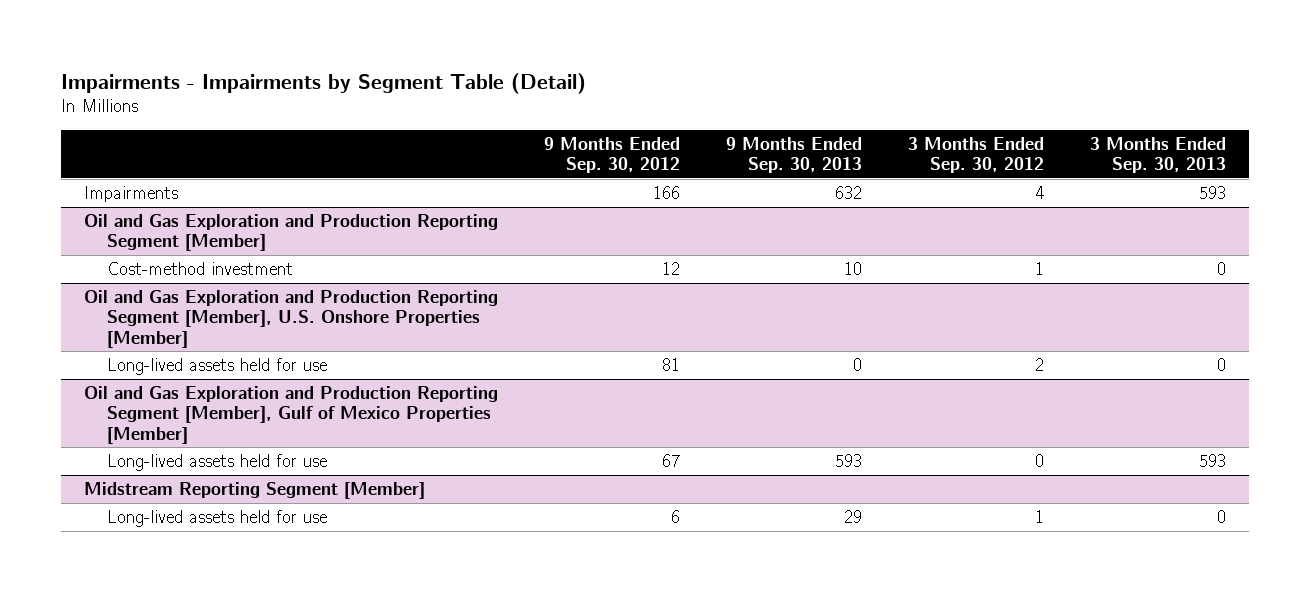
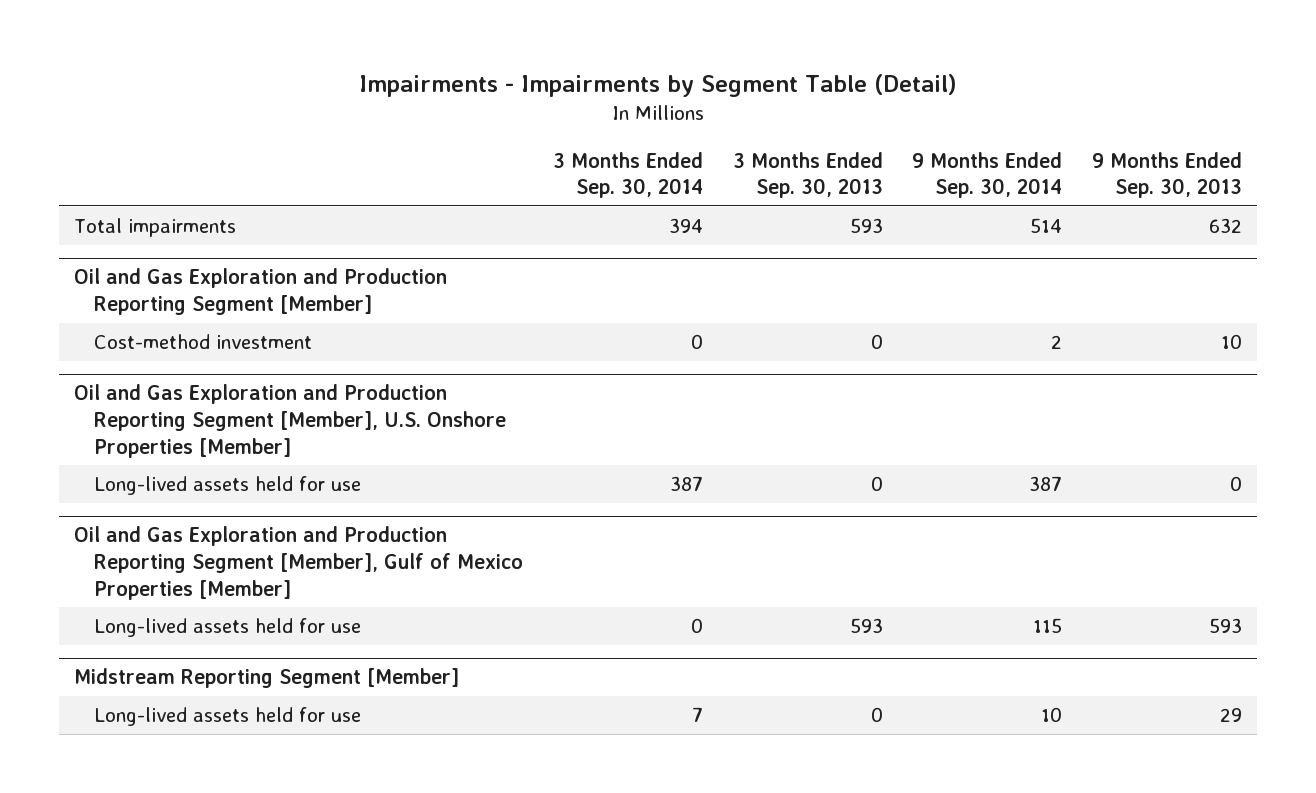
- | 9 Months Ended Sep. 30, 2012 | 9 Months Ended Sep. 30, 2013 | 3 Months Ended Sep. 30, 2012 | 3 Months Ended Sep. 30, 2013
+ | 3 Months Ended Sep. 30, 2014 | 3 Months Ended Sep. 30, 2013 | 9 Months Ended Sep. 30, 2014 | 9 Months Ended Sep. 30, 2013
- Impairments | 166 | 632 | 4 | 593
+ Total impairments | 394 | 593 | 514 | 632

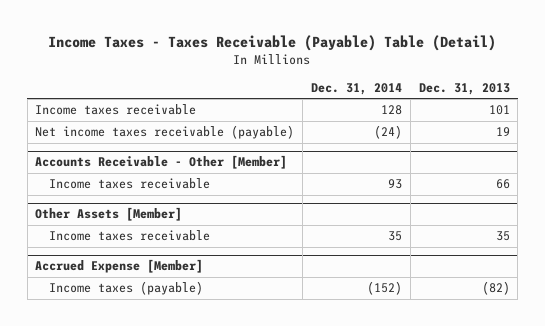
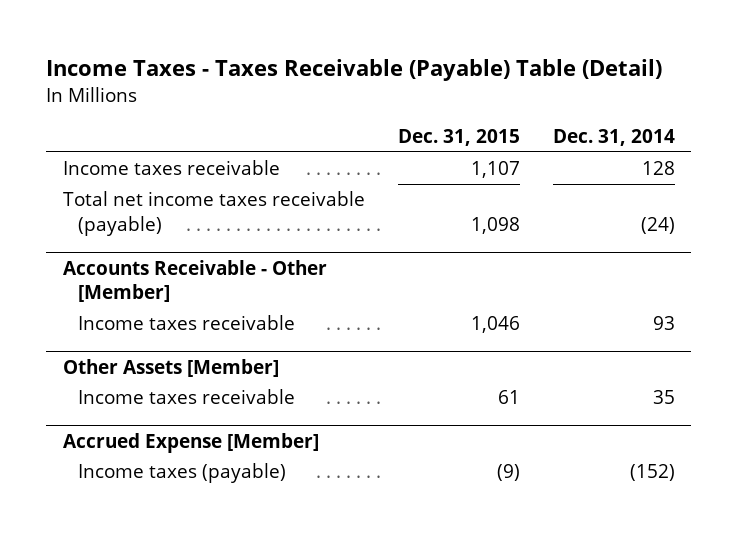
- | Dec. 31, 2014 | Dec. 31, 2013
+ | Dec. 31, 2015 | Dec. 31, 2014
- Net income taxes receivable (payable) | (24) | 19
+ Total net income taxes receivable (payable) | 1,098 | (24)

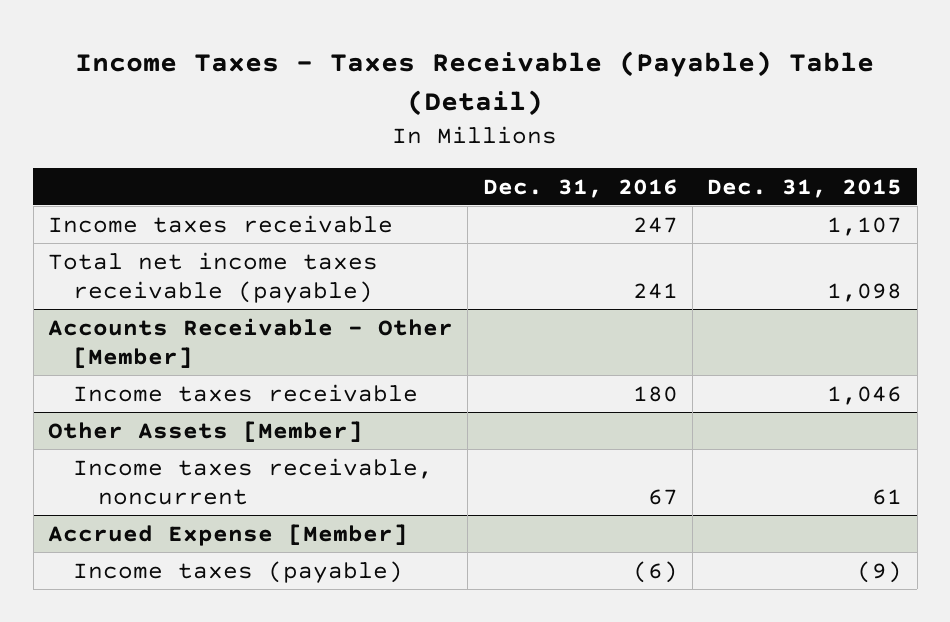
- | Dec. 31, 2015 | Dec. 31, 2014
+ | Dec. 31, 2016 | Dec. 31, 2015
@ Other Assets [Member]
- Income taxes receivable | 61 | 35
+ Income taxes receivable, noncurrent | 67 | 61

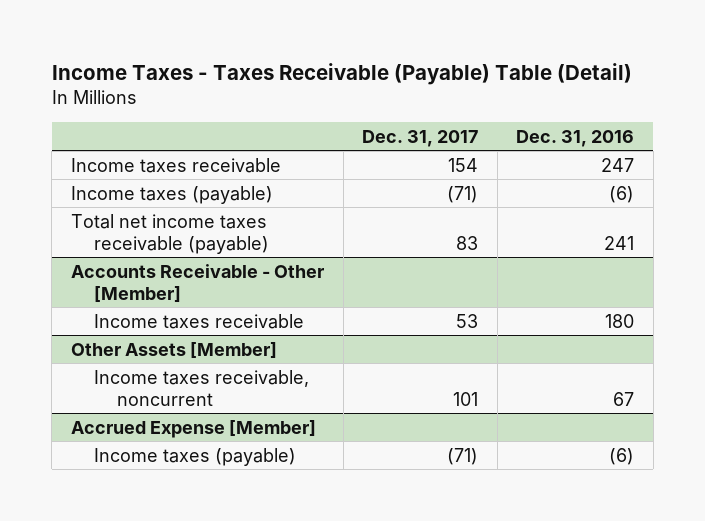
- | Dec. 31, 2016 | Dec. 31, 2015
+ | Dec. 31, 2017 | Dec. 31, 2016
+ Income taxes (payable) | (71) | (6)

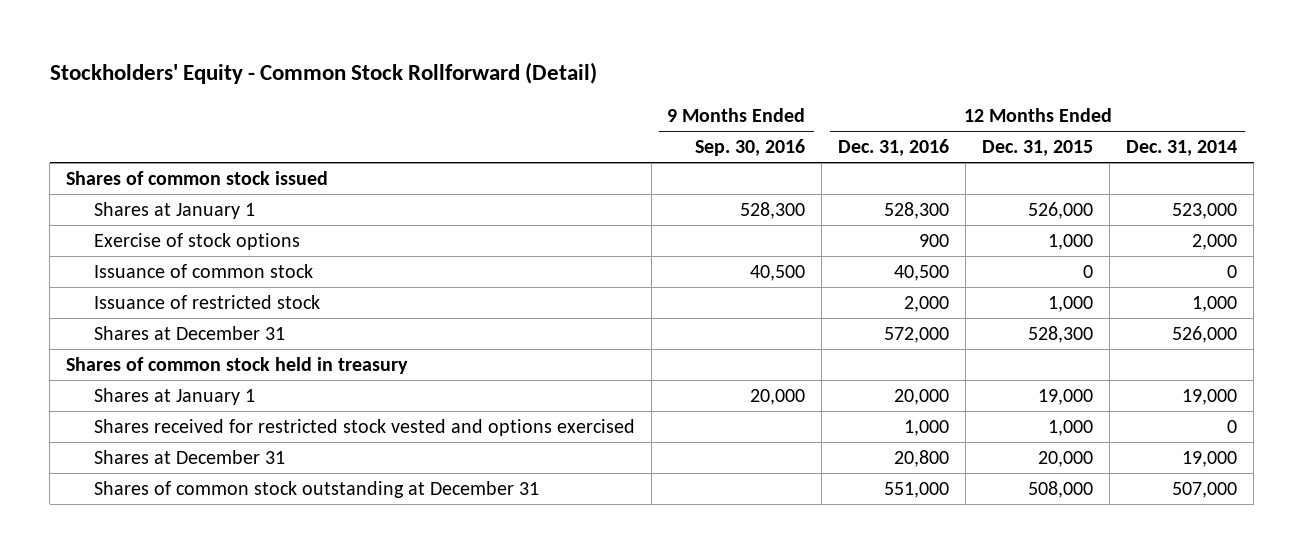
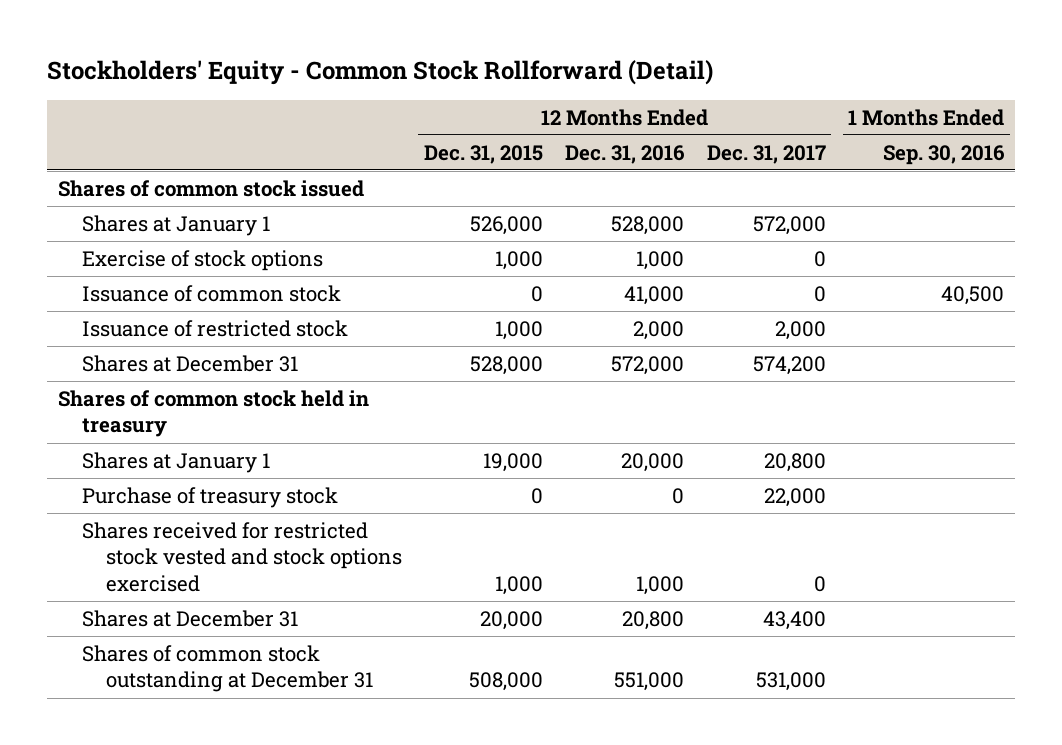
- | 9 Months Ended Sep. 30, 2016 | 12 Months Ended Dec. 31, 2016 | 12 Months Ended Dec. 31, 2015 | 12 Months Ended Dec. 31, 2014
+ | 12 Months Ended Dec. 31, 2015 | 12 Months Ended Dec. 31, 2016 | 12 Months Ended Dec. 31, 2017 | 1 Months Ended Sep. 30, 2016
- Shares at January 1 | 528,300 | 528,300 | 526,000 | 523,000
- Exercise of stock options | | 900 | 1,000 | 2,000
- Issuance of common stock | 40,500 | 40,500 | 0 | 0
+ Shares at January 1 | 526,000 | 528,000 | 572,000 |
+ Exercise of stock options | 1,000 | 1,000 | 0 |
+ Issuance of common stock | 0 | 41,000 | 0 | 40,500
- Shares at December 31 | | 572,000 | 528,300 | 526,000
+ Shares at December 31 | 528,000 | 572,000 | 574,200 |
- Shares received for restricted stock vested and options exercised | | 1,000 | 1,000 | 0
+ Purchase of treasury stock | 0 | 0 | 22,000 |
+ Shares received for restricted stock vested and stock options exercised | 1,000 | 1,000 | 0 |

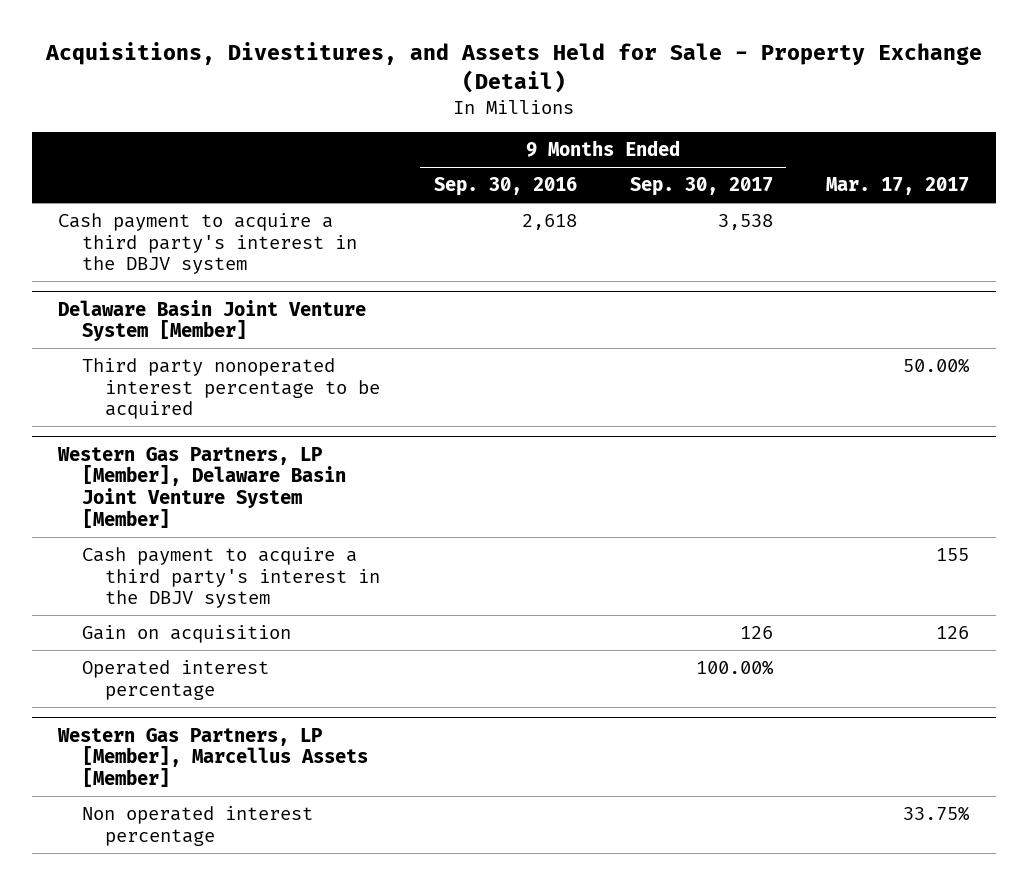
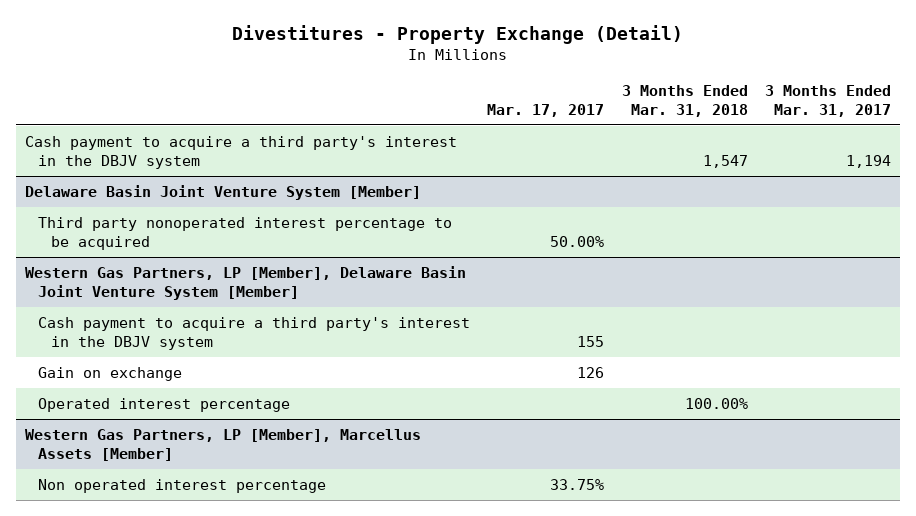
- Acquisitions, Divestitures, and Assets Held for Sale - Property Exchange (Detail)
+ Divestitures - Property Exchange (Detail)
- | 9 Months Ended Sep. 30, 2016 | 9 Months Ended Sep. 30, 2017 | Mar. 17, 2017
+ | Mar. 17, 2017 | 3 Months Ended Mar. 31, 2018 | 3 Months Ended Mar. 31, 2017
@ Western Gas Partners, LP [Member], Delaware Basin Joint Venture System [Member]
- Gain on acquisition | | 126 | 126
+ Gain on exchange | 126 | |

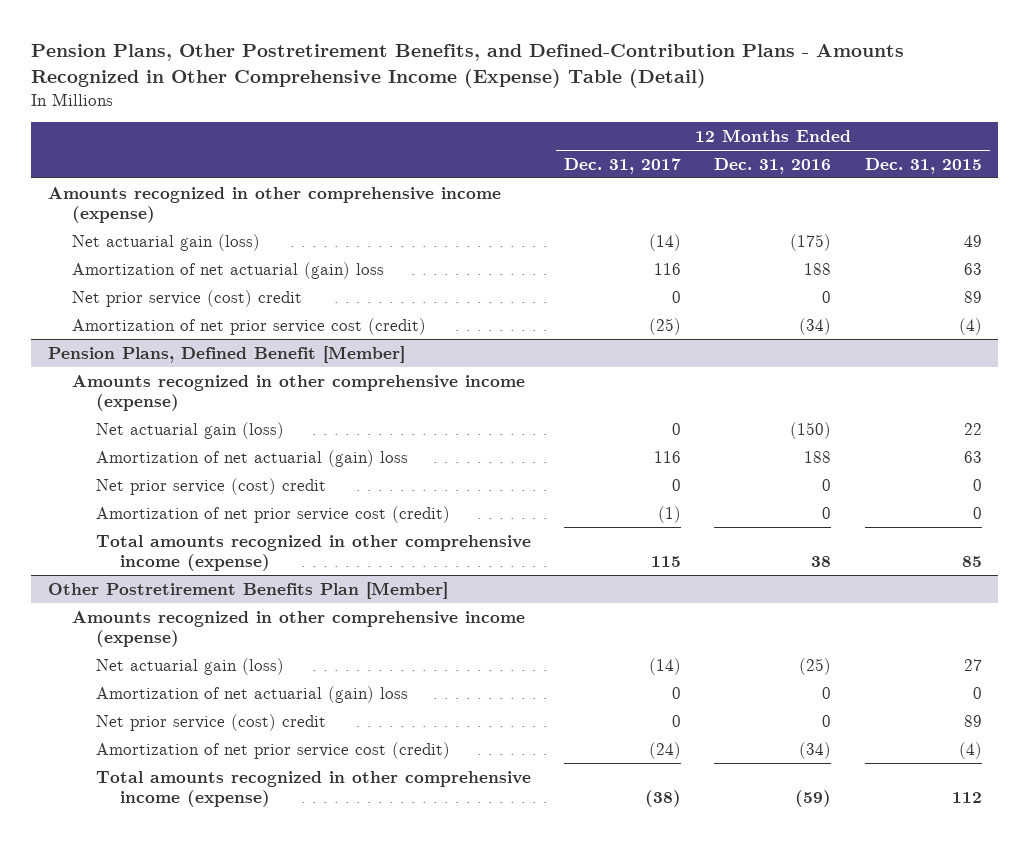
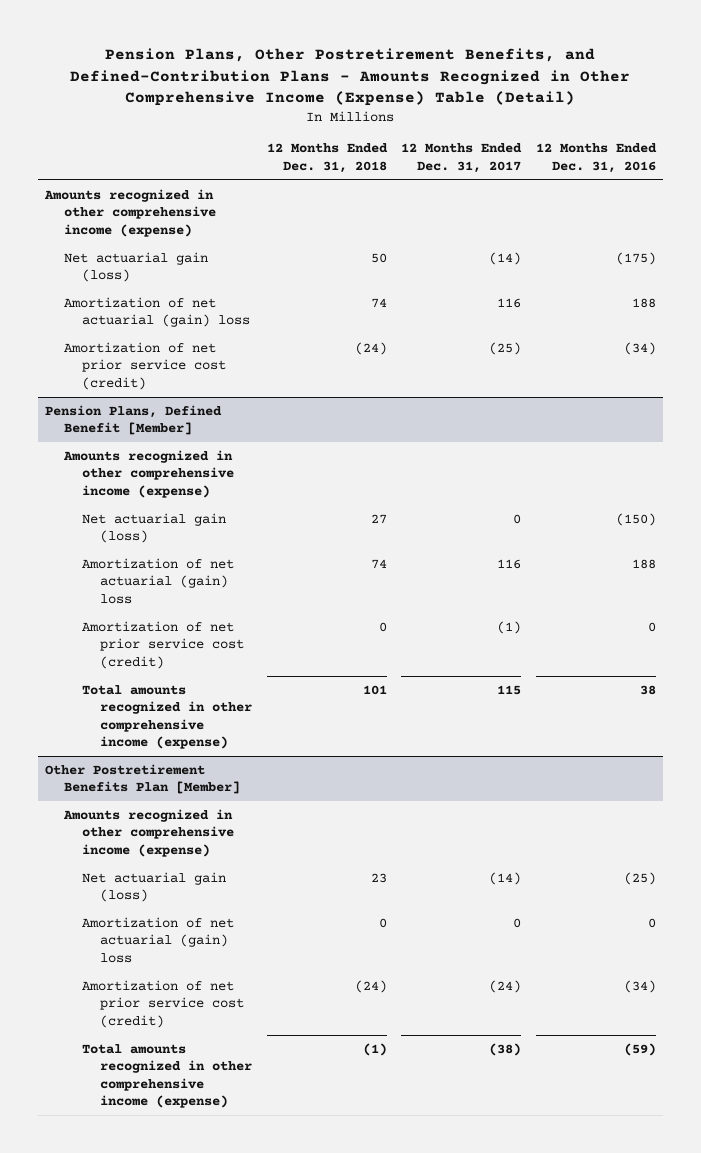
- | 12 Months Ended Dec. 31, 2017 | 12 Months Ended Dec. 31, 2016 | 12 Months Ended Dec. 31, 2015
+ | 12 Months Ended Dec. 31, 2018 | 12 Months Ended Dec. 31, 2017 | 12 Months Ended Dec. 31, 2016
- Net prior service (cost) credit | 0 | 0 | 89
@ Pension Plans, Defined Benefit [Member]
- Net prior service (cost) credit | 0 | 0 | 0
@ Other Postretirement Benefits Plan [Member]
- Net prior service (cost) credit | 0 | 0 | 89

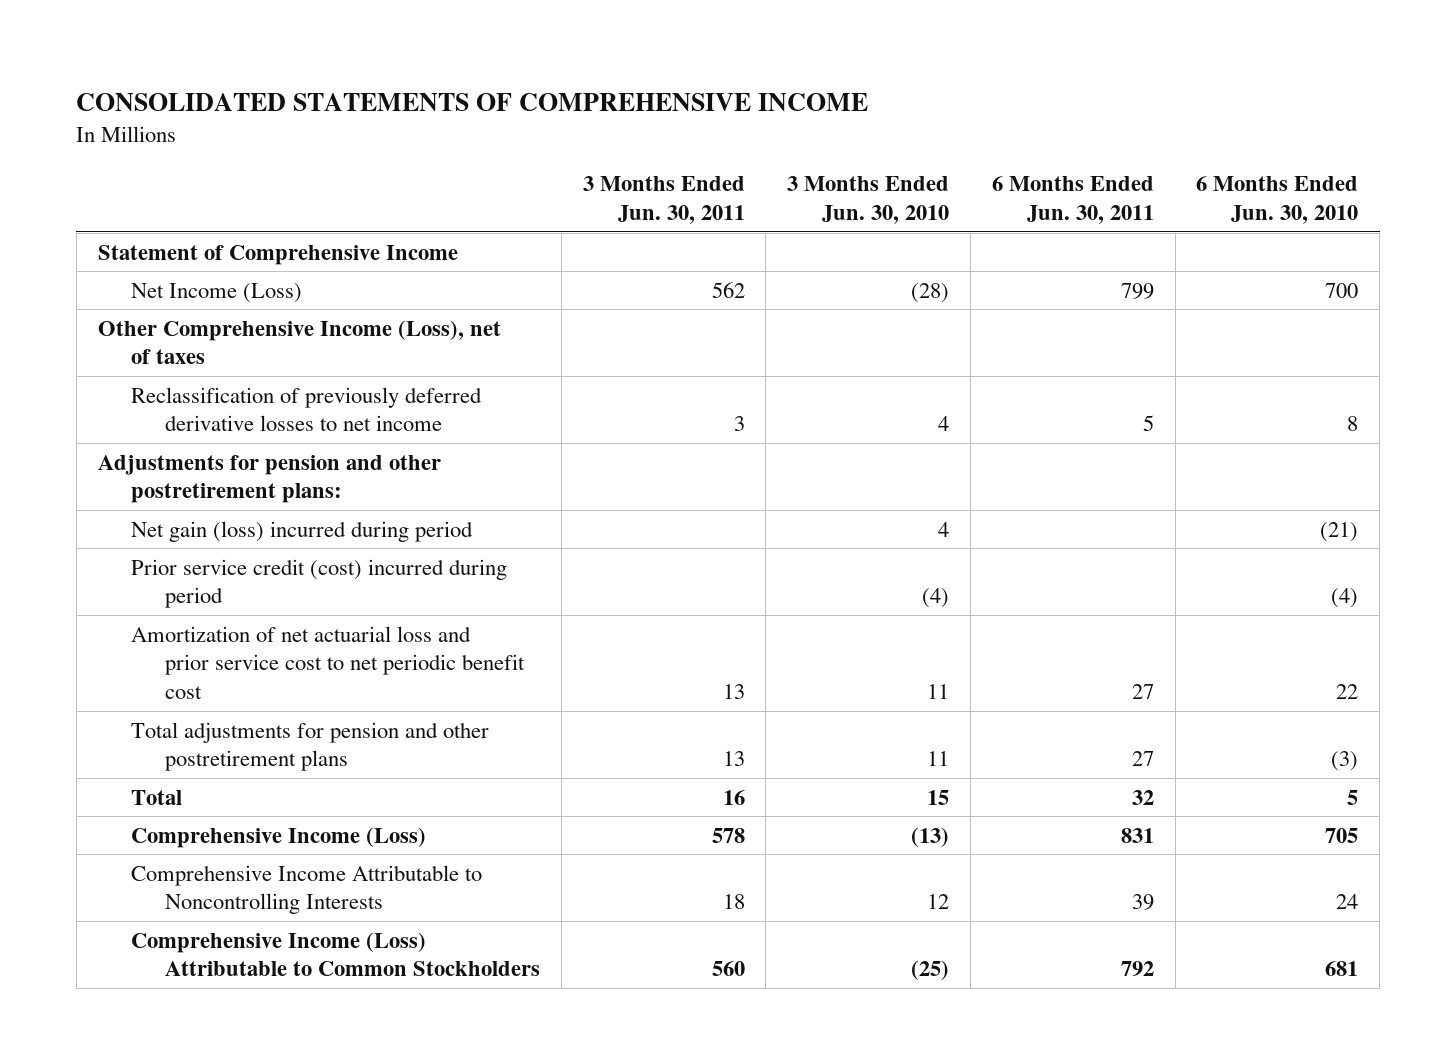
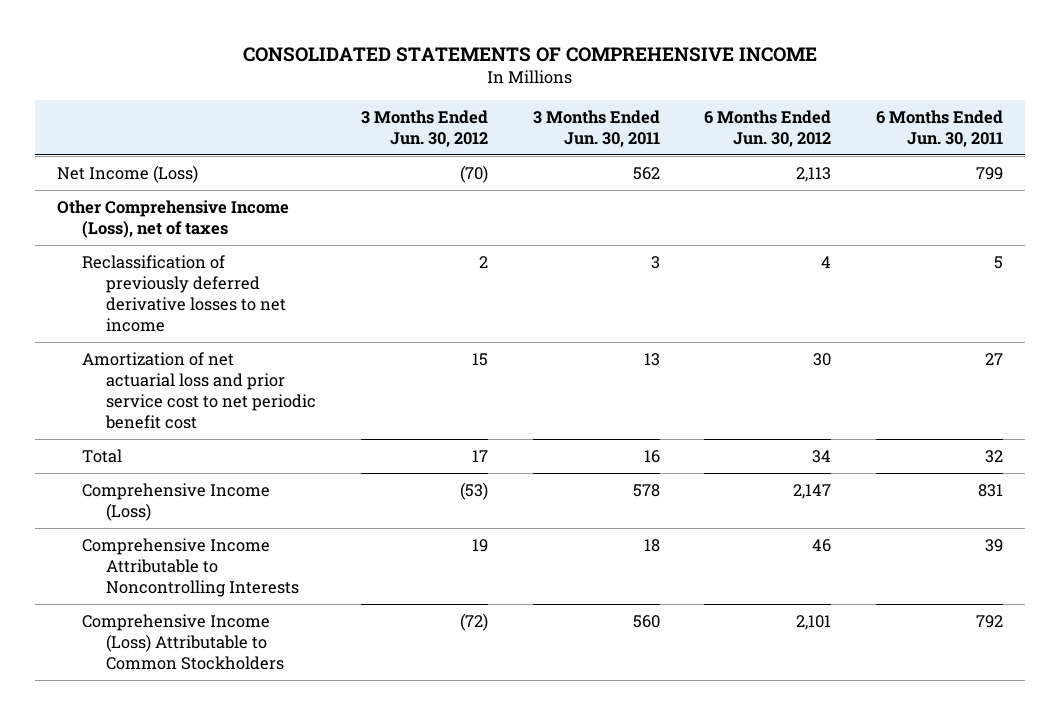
- | 3 Months Ended Jun. 30, 2011 | 3 Months Ended Jun. 30, 2010 | 6 Months Ended Jun. 30, 2011 | 6 Months Ended Jun. 30, 2010
+ | 3 Months Ended Jun. 30, 2012 | 3 Months Ended Jun. 30, 2011 | 6 Months Ended Jun. 30, 2012 | 6 Months Ended Jun. 30, 2011
- Statement of Comprehensive Income
- Adjustments for pension and other postretirement plans:
- Net gain (loss) incurred during period | | 4 | | (21)
- Prior service credit (cost) incurred during period | | (4) | | (4)
- Total adjustments for pension and other postretirement plans | 13 | 11 | 27 | (3)

